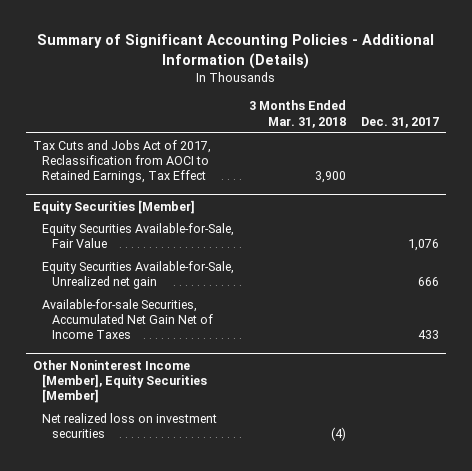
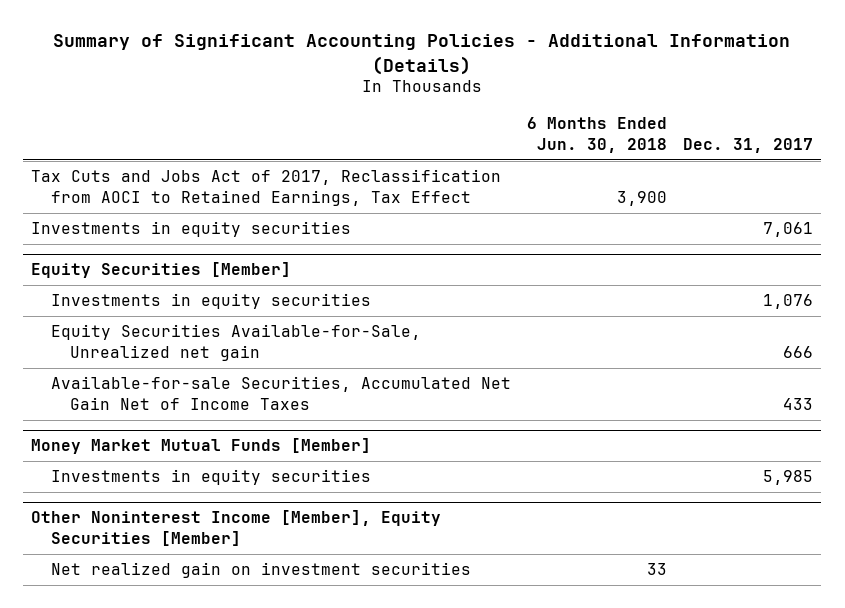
- | 3 Months Ended Mar. 31, 2018 | Dec. 31, 2017
+ | 6 Months Ended Jun. 30, 2018 | Dec. 31, 2017
+ Investments in equity securities | | 7,061
@ Equity Securities [Member]
- Equity Securities Available-for-Sale, Fair Value | | 1,076
+ Investments in equity securities | | 1,076
+ Money Market Mutual Funds [Member]
+ Investments in equity securities | | 5,985
@ Other Noninterest Income [Member], Equity Securities [Member]
- Net realized loss on investment securities | (4) |
+ Net realized gain on investment securities | 33 |

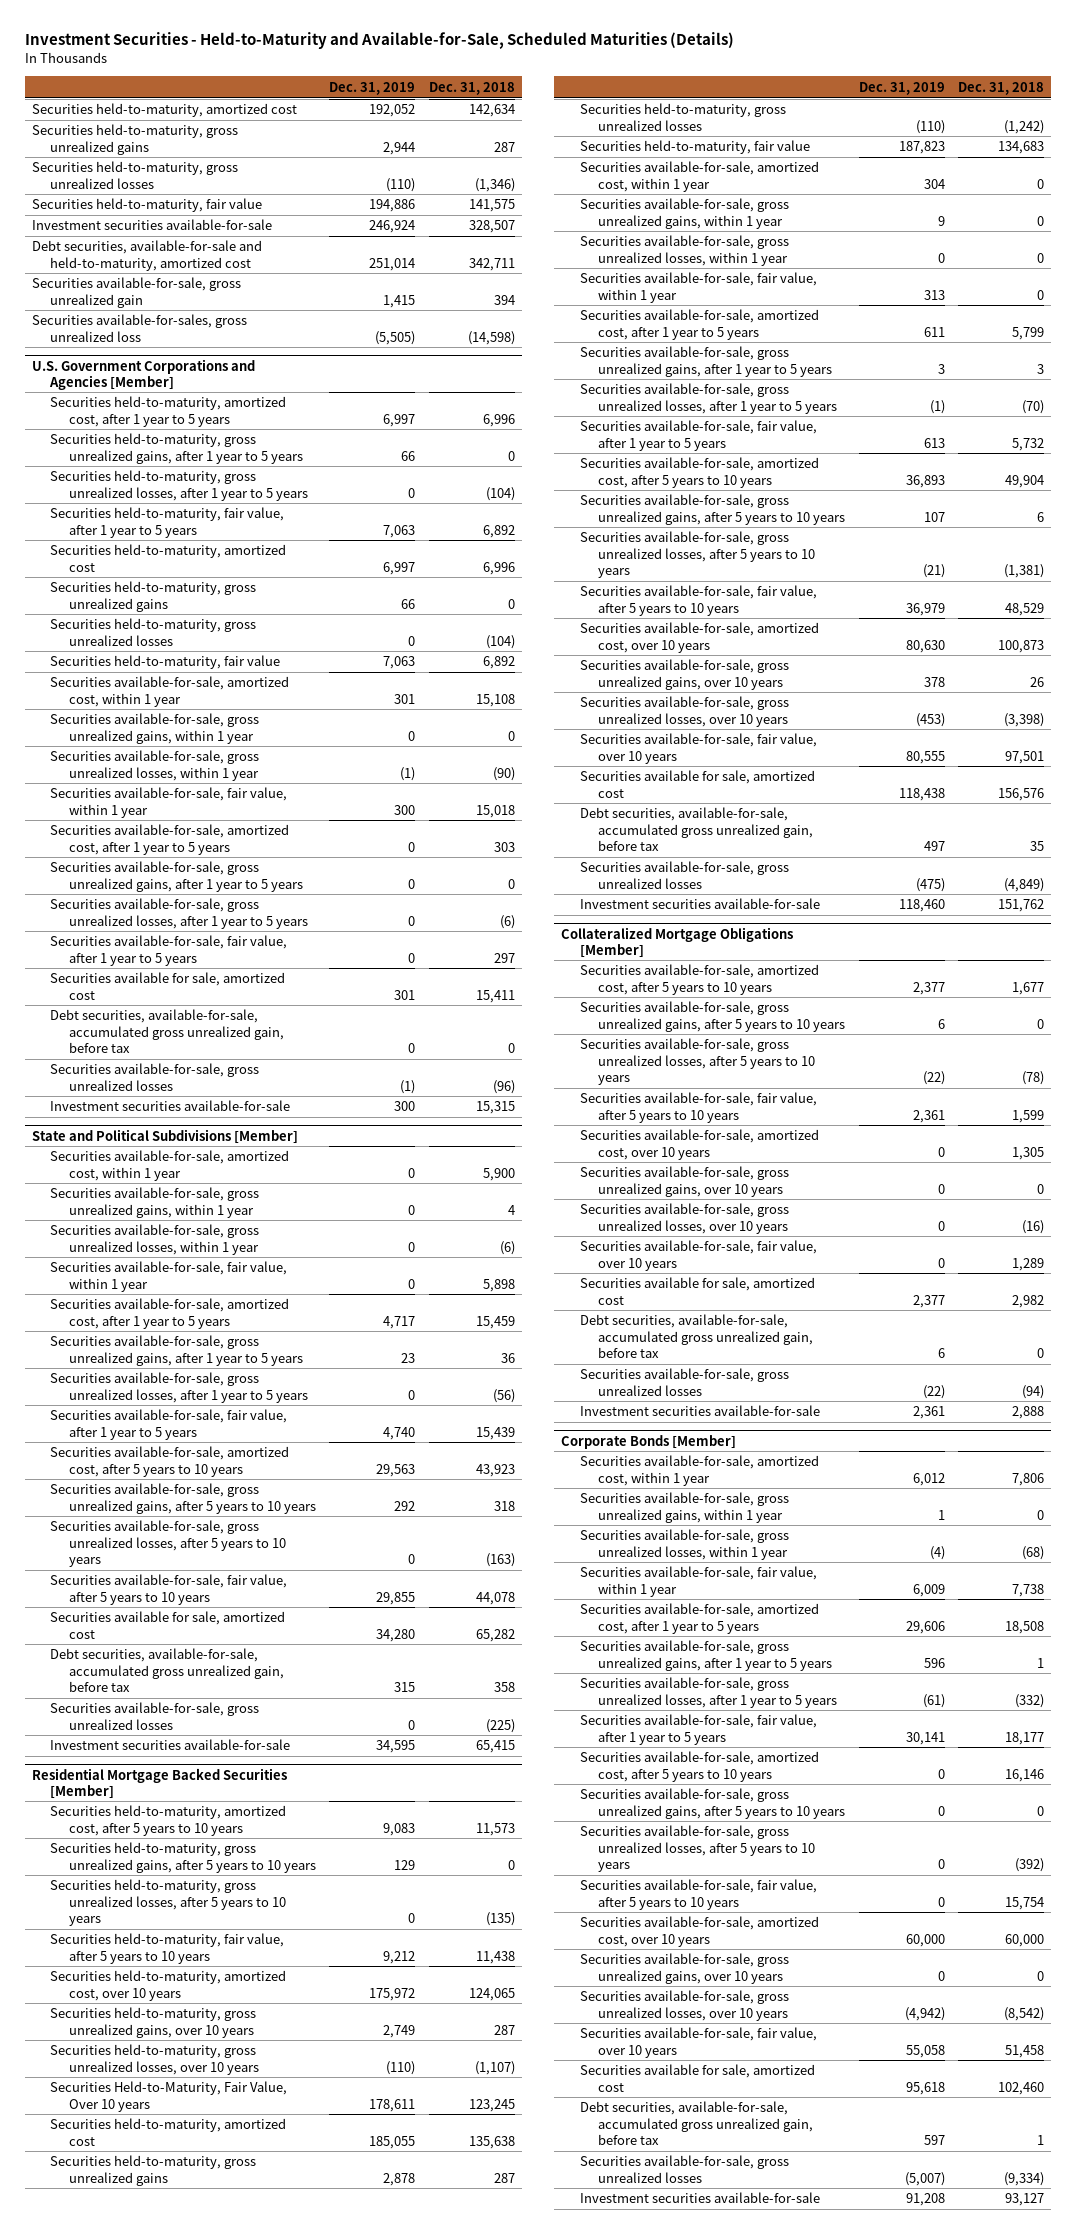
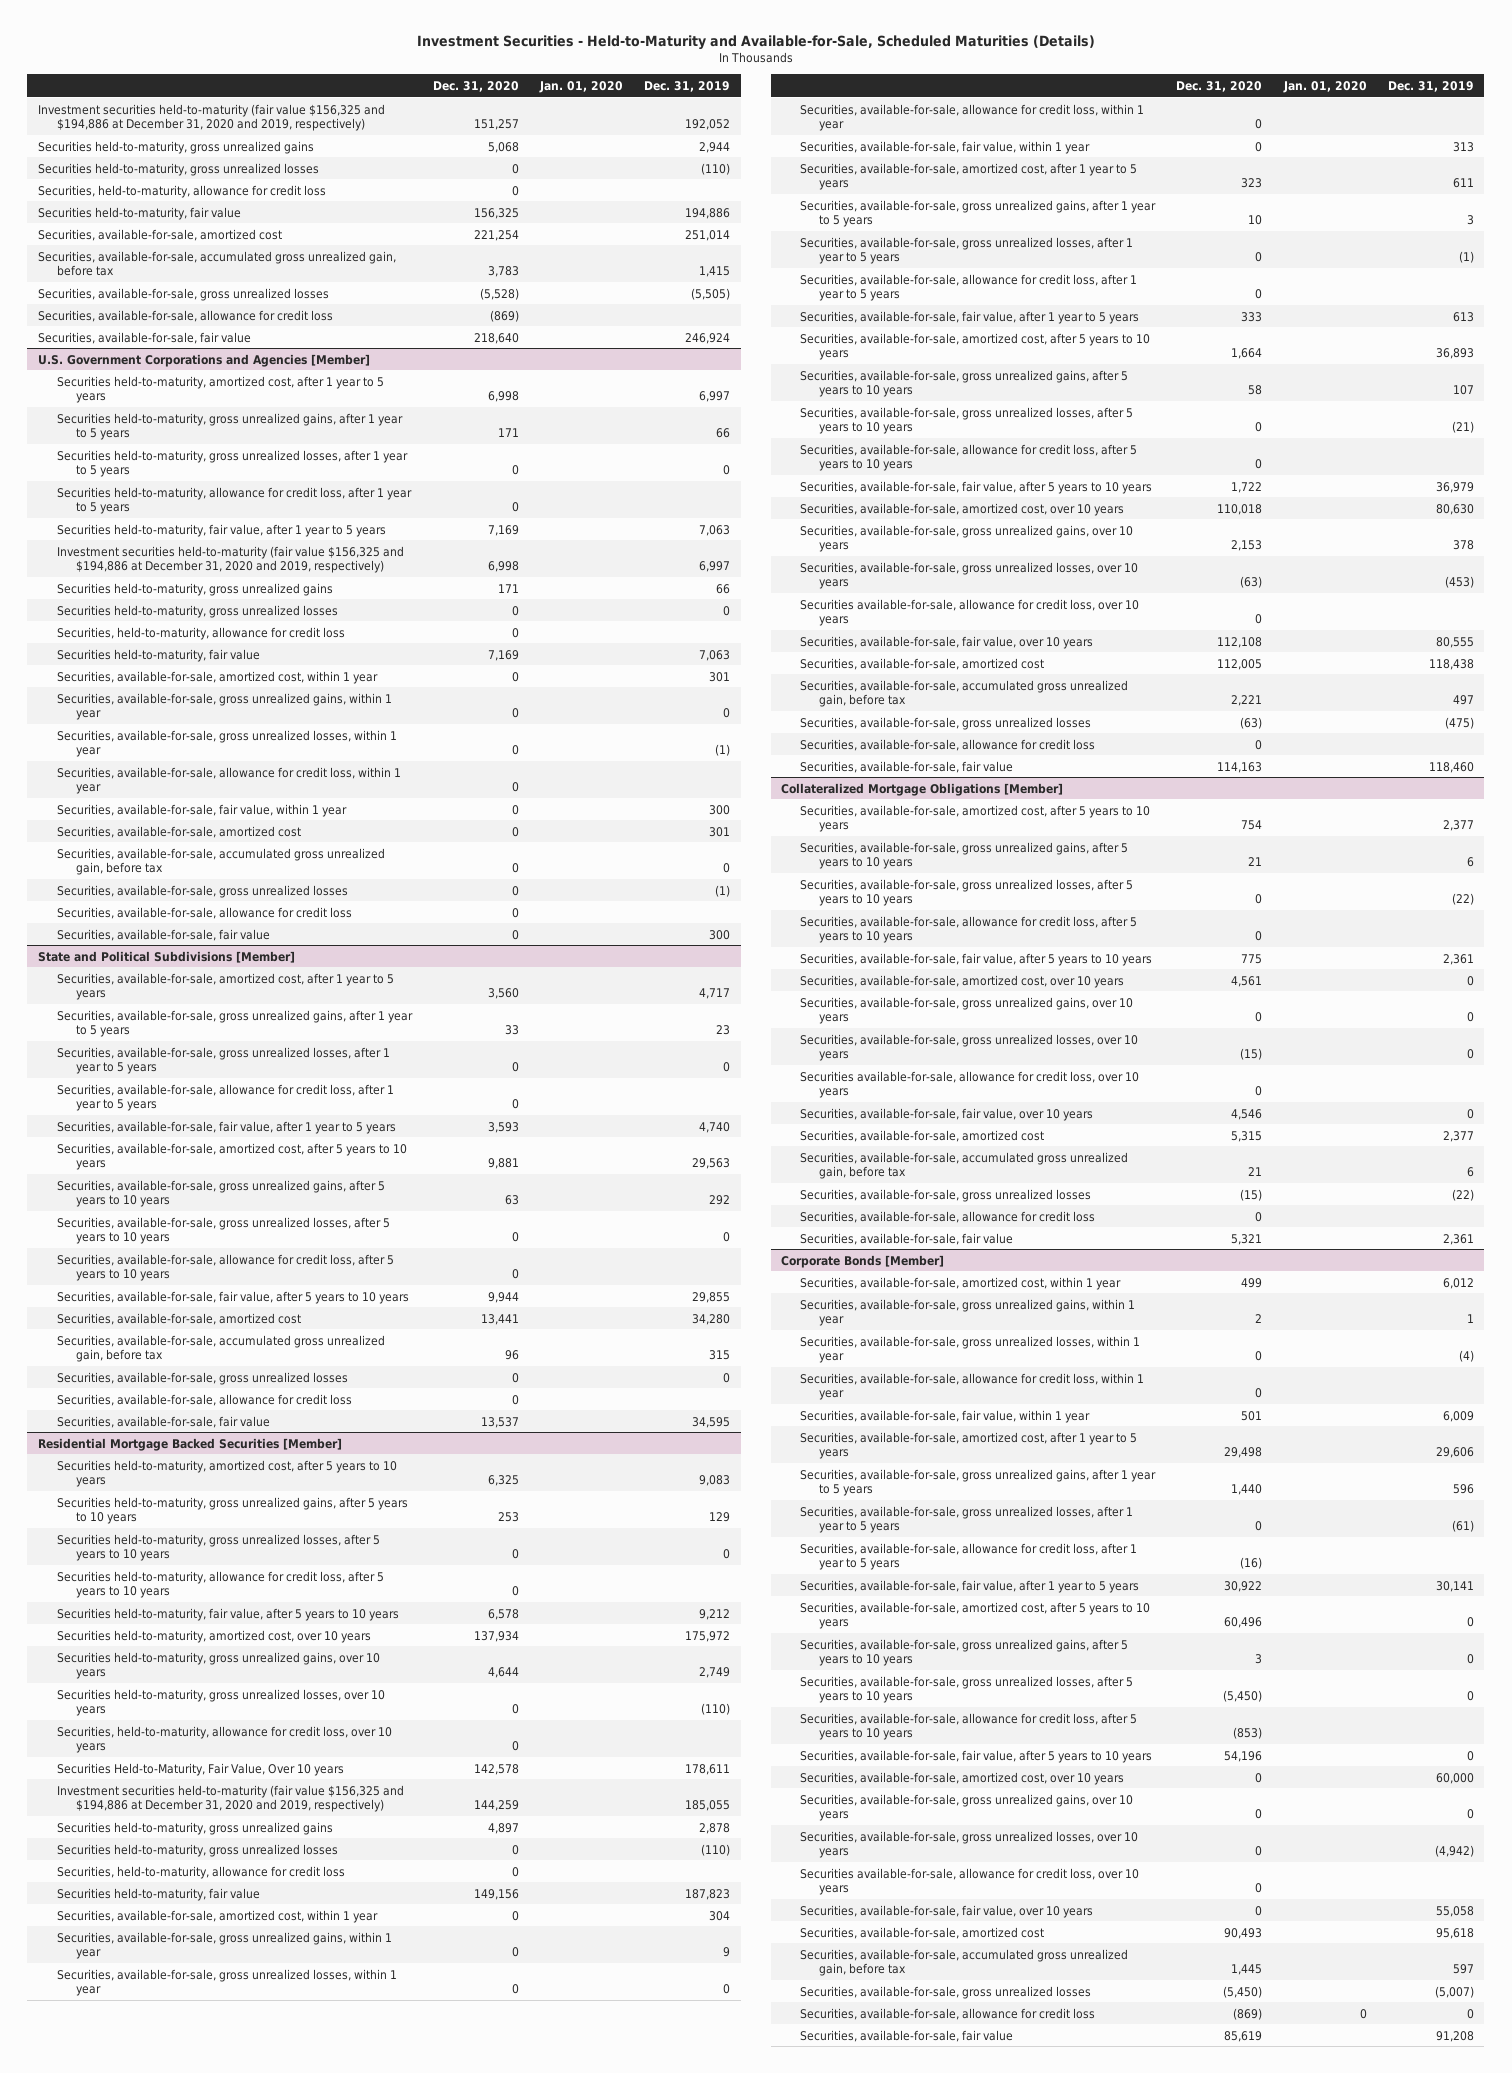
- | Dec. 31, 2019 | Dec. 31, 2018
+ | Dec. 31, 2020 | Jan. 01, 2020 | Dec. 31, 2019
- Securities held-to-maturity, amortized cost | 192,052 | 142,634
+ Investment securities held-to-maturity (fair value $156,325 and $194,886 at December 31, 2020 and 2019, respectively) | 151,257 | | 192,052
+ Securities, held-to-maturity, allowance for credit loss | 0 | |
- Investment securities available-for-sale | 246,924 | 328,507
- Debt securities, available-for-sale and held-to-maturity, amortized cost | 251,014 | 342,711
- Securities available-for-sale, gross unrealized gain | 1,415 | 394
- Securities available-for-sales, gross unrealized loss | (5,505) | (14,598)
+ Securities, available-for-sale, amortized cost | 221,254 | | 251,014
+ Securities, available-for-sale, accumulated gross unrealized gain, before tax | 3,783 | | 1,415
+ Securities, available-for-sale, gross unrealized losses | (5,528) | | (5,505)
+ Securities, available-for-sale, allowance for credit loss | (869) | |
+ Securities, available-for-sale, fair value | 218,640 | | 246,924
@ U.S. Government Corporations and Agencies [Member]
+ Securities held-to-maturity, allowance for credit loss, after 1 year to 5 years | 0 | |
- Securities held-to-maturity, amortized cost | 6,997 | 6,996
+ Investment securities held-to-maturity (fair value $156,325 and $194,886 at December 31, 2020 and 2019, respectively) | 6,998 | | 6,997
+ Securities, held-to-maturity, allowance for credit loss | 0 | |
- Securities available-for-sale, amortized cost, within 1 year | 301 | 15,108
- Securities available-for-sale, gross unrealized gains, within 1 year | 0 | 0
- Securities available-for-sale, gross unrealized losses, within 1 year | (1) | (90)
- Securities available-for-sale, fair value, within 1 year | 300 | 15,018
- Securities available-for-sale, amortized cost, after 1 year to 5 years | 0 | 303
- Securities available-for-sale, gross unrealized gains, after 1 year to 5 years | 0 | 0
- Securities available-for-sale, gross unrealized losses, after 1 year to 5 years | 0 | (6)
- Securities available-for-sale, fair value, after 1 year to 5 years | 0 | 297
- Securities available for sale, amortized cost | 301 | 15,411
- Debt securities, available-for-sale, accumulated gross unrealized gain, before tax | 0 | 0
- Securities available-for-sale, gross unrealized losses | (1) | (96)
- Investment securities available-for-sale | 300 | 15,315
+ Securities, available-for-sale, amortized cost, within 1 year | 0 | | 301
+ Securities, available-for-sale, gross unrealized gains, within 1 year | 0 | | 0
+ Securities, available-for-sale, gross unrealized losses, within 1 year | 0 | | (1)
+ Securities, available-for-sale, allowance for credit loss, within 1 year | 0 | |
+ Securities, available-for-sale, fair value, within 1 year | 0 | | 300
+ Securities, available-for-sale, amortized cost | 0 | | 301
+ Securities, available-for-sale, accumulated gross unrealized gain, before tax | 0 | | 0
+ Securities, available-for-sale, gross unrealized losses | 0 | | (1)
+ Securities, available-for-sale, allowance for credit loss | 0 | |
+ Securities, available-for-sale, fair value | 0 | | 300
@ State and Political Subdivisions [Member]
- Securities available-for-sale, amortized cost, within 1 year | 0 | 5,900
- Securities available-for-sale, gross unrealized gains, within 1 year | 0 | 4
- Securities available-for-sale, gross unrealized losses, within 1 year | 0 | (6)
- Securities available-for-sale, fair value, within 1 year | 0 | 5,898
- Securities available-for-sale, amortized cost, after 1 year to 5 years | 4,717 | 15,459
- Securities available-for-sale, gross unrealized gains, after 1 year to 5 years | 23 | 36
- Securities available-for-sale, gross unrealized losses, after 1 year to 5 years | 0 | (56)
- Securities available-for-sale, fair value, after 1 year to 5 years | 4,740 | 15,439
- Securities available-for-sale, amortized cost, after 5 years to 10 years | 29,563 | 43,923
- Securities available-for-sale, gross unrealized gains, after 5 years to 10 years | 292 | 318
- Securities available-for-sale, gross unrealized losses, after 5 years to 10 years | 0 | (163)
- Securities available-for-sale, fair value, after 5 years to 10 years | 29,855 | 44,078
- Securities available for sale, amortized cost | 34,280 | 65,282
- Debt securities, available-for-sale, accumulated gross unrealized gain, before tax | 315 | 358
- Securities available-for-sale, gross unrealized losses | 0 | (225)
- Investment securities available-for-sale | 34,595 | 65,415
+ Securities, available-for-sale, amortized cost, after 1 year to 5 years | 3,560 | | 4,717
+ Securities, available-for-sale, gross unrealized gains, after 1 year to 5 years | 33 | | 23
+ Securities, available-for-sale, gross unrealized losses, after 1 year to 5 years | 0 | | 0
+ Securities, available-for-sale, allowance for credit loss, after 1 year to 5 years | 0 | |
+ Securities, available-for-sale, fair value, after 1 year to 5 years | 3,593 | | 4,740
+ Securities, available-for-sale, amortized cost, after 5 years to 10 years | 9,881 | | 29,563
+ Securities, available-for-sale, gross unrealized gains, after 5 years to 10 years | 63 | | 292
+ Securities, available-for-sale, gross unrealized losses, after 5 years to 10 years | 0 | | 0
+ Securities, available-for-sale, allowance for credit loss, after 5 years to 10 years | 0 | |
+ Securities, available-for-sale, fair value, after 5 years to 10 years | 9,944 | | 29,855
+ Securities, available-for-sale, amortized cost | 13,441 | | 34,280
+ Securities, available-for-sale, accumulated gross unrealized gain, before tax | 96 | | 315
+ Securities, available-for-sale, gross unrealized losses | 0 | | 0
+ Securities, available-for-sale, allowance for credit loss | 0 | |
+ Securities, available-for-sale, fair value | 13,537 | | 34,595
@ Residential Mortgage Backed Securities [Member]
+ Securities held-to-maturity, allowance for credit loss, after 5 years to 10 years | 0 | |
+ Securities, held-to-maturity, allowance for credit loss, over 10 years | 0 | |
- Securities held-to-maturity, amortized cost | 185,055 | 135,638
+ Investment securities held-to-maturity (fair value $156,325 and $194,886 at December 31, 2020 and 2019, respectively) | 144,259 | | 185,055
+ Securities, held-to-maturity, allowance for credit loss | 0 | |
- Securities available-for-sale, amortized cost, within 1 year | 304 | 0
- Securities available-for-sale, gross unrealized gains, within 1 year | 9 | 0
- Securities available-for-sale, gross unrealized losses, within 1 year | 0 | 0
- Securities available-for-sale, fair value, within 1 year | 313 | 0
- Securities available-for-sale, amortized cost, after 1 year to 5 years | 611 | 5,799
- Securities available-for-sale, gross unrealized gains, after 1 year to 5 years | 3 | 3
- Securities available-for-sale, gross unrealized losses, after 1 year to 5 years | (1) | (70)
- Securities available-for-sale, fair value, after 1 year to 5 years | 613 | 5,732
- Securities available-for-sale, amortized cost, after 5 years to 10 years | 36,893 | 49,904
- Securities available-for-sale, gross unrealized gains, after 5 years to 10 years | 107 | 6
- Securities available-for-sale, gross unrealized losses, after 5 years to 10 years | (21) | (1,381)
- Securities available-for-sale, fair value, after 5 years to 10 years | 36,979 | 48,529
- Securities available-for-sale, amortized cost, over 10 years | 80,630 | 100,873
- Securities available-for-sale, gross unrealized gains, over 10 years | 378 | 26
- Securities available-for-sale, gross unrealized losses, over 10 years | (453) | (3,398)
- Securities available-for-sale, fair value, over 10 years | 80,555 | 97,501
- Securities available for sale, amortized cost | 118,438 | 156,576
- Debt securities, available-for-sale, accumulated gross unrealized gain, before tax | 497 | 35
- Securities available-for-sale, gross unrealized losses | (475) | (4,849)
- Investment securities available-for-sale | 118,460 | 151,762
+ Securities, available-for-sale, amortized cost, within 1 year | 0 | | 304
+ Securities, available-for-sale, gross unrealized gains, within 1 year | 0 | | 9
+ Securities, available-for-sale, gross unrealized losses, within 1 year | 0 | | 0
+ Securities, available-for-sale, allowance for credit loss, within 1 year | 0 | |
+ Securities, available-for-sale, fair value, within 1 year | 0 | | 313
+ Securities, available-for-sale, amortized cost, after 1 year to 5 years | 323 | | 611
+ Securities, available-for-sale, gross unrealized gains, after 1 year to 5 years | 10 | | 3
+ Securities, available-for-sale, gross unrealized losses, after 1 year to 5 years | 0 | | (1)
+ Securities, available-for-sale, allowance for credit loss, after 1 year to 5 years | 0 | |
+ Securities, available-for-sale, fair value, after 1 year to 5 years | 333 | | 613
+ Securities, available-for-sale, amortized cost, after 5 years to 10 years | 1,664 | | 36,893
+ Securities, available-for-sale, gross unrealized gains, after 5 years to 10 years | 58 | | 107
+ Securities, available-for-sale, gross unrealized losses, after 5 years to 10 years | 0 | | (21)
+ Securities, available-for-sale, allowance for credit loss, after 5 years to 10 years | 0 | |
+ Securities, available-for-sale, fair value, after 5 years to 10 years | 1,722 | | 36,979
+ Securities, available-for-sale, amortized cost, over 10 years | 110,018 | | 80,630
+ Securities, available-for-sale, gross unrealized gains, over 10 years | 2,153 | | 378
+ Securities, available-for-sale, gross unrealized losses, over 10 years | (63) | | (453)
+ Securities available-for-sale, allowance for credit loss, over 10 years | 0 | |
+ Securities, available-for-sale, fair value, over 10 years | 112,108 | | 80,555
+ Securities, available-for-sale, amortized cost | 112,005 | | 118,438
+ Securities, available-for-sale, accumulated gross unrealized gain, before tax | 2,221 | | 497
+ Securities, available-for-sale, gross unrealized losses | (63) | | (475)
+ Securities, available-for-sale, allowance for credit loss | 0 | |
+ Securities, available-for-sale, fair value | 114,163 | | 118,460
@ Collateralized Mortgage Obligations [Member]
- Securities available-for-sale, amortized cost, after 5 years to 10 years | 2,377 | 1,677
- Securities available-for-sale, gross unrealized gains, after 5 years to 10 years | 6 | 0
- Securities available-for-sale, gross unrealized losses, after 5 years to 10 years | (22) | (78)
- Securities available-for-sale, fair value, after 5 years to 10 years | 2,361 | 1,599
- Securities available-for-sale, amortized cost, over 10 years | 0 | 1,305
- Securities available-for-sale, gross unrealized gains, over 10 years | 0 | 0
- Securities available-for-sale, gross unrealized losses, over 10 years | 0 | (16)
- Securities available-for-sale, fair value, over 10 years | 0 | 1,289
- Securities available for sale, amortized cost | 2,377 | 2,982
- Debt securities, available-for-sale, accumulated gross unrealized gain, before tax | 6 | 0
- Securities available-for-sale, gross unrealized losses | (22) | (94)
- Investment securities available-for-sale | 2,361 | 2,888
+ Securities, available-for-sale, amortized cost, after 5 years to 10 years | 754 | | 2,377
+ Securities, available-for-sale, gross unrealized gains, after 5 years to 10 years | 21 | | 6
+ Securities, available-for-sale, gross unrealized losses, after 5 years to 10 years | 0 | | (22)
+ Securities, available-for-sale, allowance for credit loss, after 5 years to 10 years | 0 | |
+ Securities, available-for-sale, fair value, after 5 years to 10 years | 775 | | 2,361
+ Securities, available-for-sale, amortized cost, over 10 years | 4,561 | | 0
+ Securities, available-for-sale, gross unrealized gains, over 10 years | 0 | | 0
+ Securities, available-for-sale, gross unrealized losses, over 10 years | (15) | | 0
+ Securities available-for-sale, allowance for credit loss, over 10 years | 0 | |
+ Securities, available-for-sale, fair value, over 10 years | 4,546 | | 0
+ Securities, available-for-sale, amortized cost | 5,315 | | 2,377
+ Securities, available-for-sale, accumulated gross unrealized gain, before tax | 21 | | 6
+ Securities, available-for-sale, gross unrealized losses | (15) | | (22)
+ Securities, available-for-sale, allowance for credit loss | 0 | |
+ Securities, available-for-sale, fair value | 5,321 | | 2,361
@ Corporate Bonds [Member]
- Securities available-for-sale, amortized cost, within 1 year | 6,012 | 7,806
- Securities available-for-sale, gross unrealized gains, within 1 year | 1 | 0
- Securities available-for-sale, gross unrealized losses, within 1 year | (4) | (68)
- Securities available-for-sale, fair value, within 1 year | 6,009 | 7,738
- Securities available-for-sale, amortized cost, after 1 year to 5 years | 29,606 | 18,508
- Securities available-for-sale, gross unrealized gains, after 1 year to 5 years | 596 | 1
- Securities available-for-sale, gross unrealized losses, after 1 year to 5 years | (61) | (332)
- Securities available-for-sale, fair value, after 1 year to 5 years | 30,141 | 18,177
- Securities available-for-sale, amortized cost, after 5 years to 10 years | 0 | 16,146
- Securities available-for-sale, gross unrealized gains, after 5 years to 10 years | 0 | 0
- Securities available-for-sale, gross unrealized losses, after 5 years to 10 years | 0 | (392)
- Securities available-for-sale, fair value, after 5 years to 10 years | 0 | 15,754
- Securities available-for-sale, amortized cost, over 10 years | 60,000 | 60,000
- Securities available-for-sale, gross unrealized gains, over 10 years | 0 | 0
- Securities available-for-sale, gross unrealized losses, over 10 years | (4,942) | (8,542)
- Securities available-for-sale, fair value, over 10 years | 55,058 | 51,458
- Securities available for sale, amortized cost | 95,618 | 102,460
- Debt securities, available-for-sale, accumulated gross unrealized gain, before tax | 597 | 1
- Securities available-for-sale, gross unrealized losses | (5,007) | (9,334)
- Investment securities available-for-sale | 91,208 | 93,127
+ Securities, available-for-sale, amortized cost, within 1 year | 499 | | 6,012
+ Securities, available-for-sale, gross unrealized gains, within 1 year | 2 | | 1
+ Securities, available-for-sale, gross unrealized losses, within 1 year | 0 | | (4)
+ Securities, available-for-sale, allowance for credit loss, within 1 year | 0 | |
+ Securities, available-for-sale, fair value, within 1 year | 501 | | 6,009
+ Securities, available-for-sale, amortized cost, after 1 year to 5 years | 29,498 | | 29,606
+ Securities, available-for-sale, gross unrealized gains, after 1 year to 5 years | 1,440 | | 596
+ Securities, available-for-sale, gross unrealized losses, after 1 year to 5 years | 0 | | (61)
+ Securities, available-for-sale, allowance for credit loss, after 1 year to 5 years | (16) | |
+ Securities, available-for-sale, fair value, after 1 year to 5 years | 30,922 | | 30,141
+ Securities, available-for-sale, amortized cost, after 5 years to 10 years | 60,496 | | 0
+ Securities, available-for-sale, gross unrealized gains, after 5 years to 10 years | 3 | | 0
+ Securities, available-for-sale, gross unrealized losses, after 5 years to 10 years | (5,450) | | 0
+ Securities, available-for-sale, allowance for credit loss, after 5 years to 10 years | (853) | |
+ Securities, available-for-sale, fair value, after 5 years to 10 years | 54,196 | | 0
+ Securities, available-for-sale, amortized cost, over 10 years | 0 | | 60,000
+ Securities, available-for-sale, gross unrealized gains, over 10 years | 0 | | 0
+ Securities, available-for-sale, gross unrealized losses, over 10 years | 0 | | (4,942)
+ Securities available-for-sale, allowance for credit loss, over 10 years | 0 | |
+ Securities, available-for-sale, fair value, over 10 years | 0 | | 55,058
+ Securities, available-for-sale, amortized cost | 90,493 | | 95,618
+ Securities, available-for-sale, accumulated gross unrealized gain, before tax | 1,445 | | 597
+ Securities, available-for-sale, gross unrealized losses | (5,450) | | (5,007)
+ Securities, available-for-sale, allowance for credit loss | (869) | 0 | 0
+ Securities, available-for-sale, fair value | 85,619 | | 91,208

